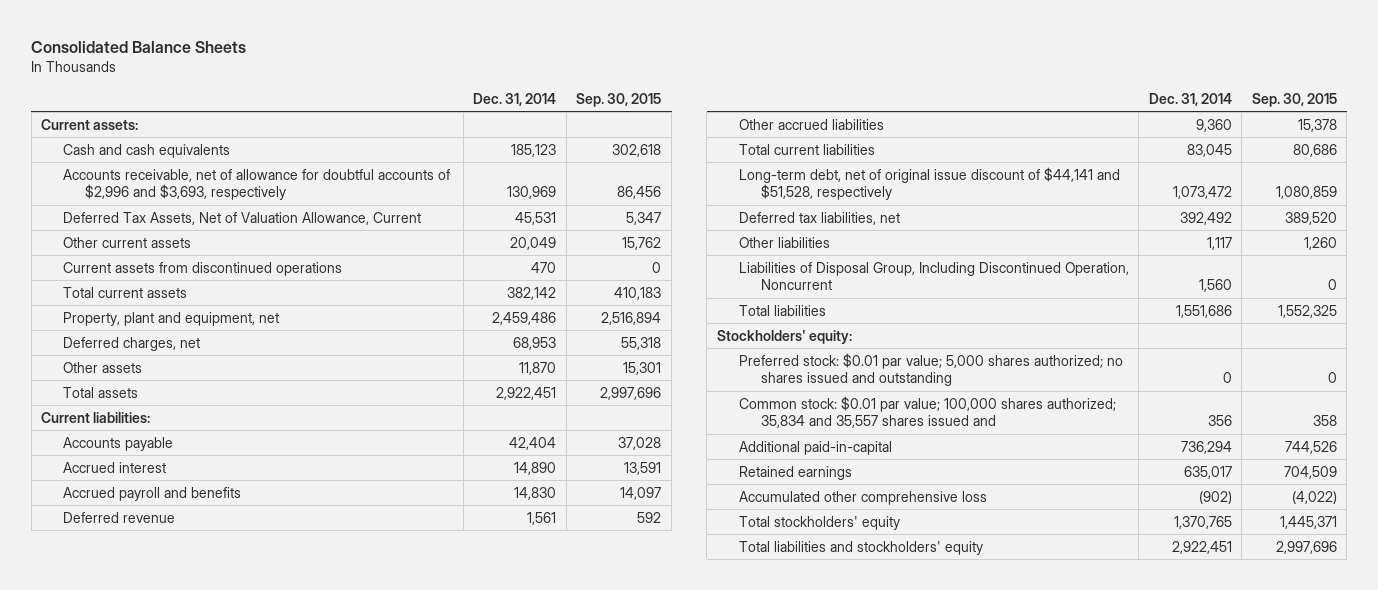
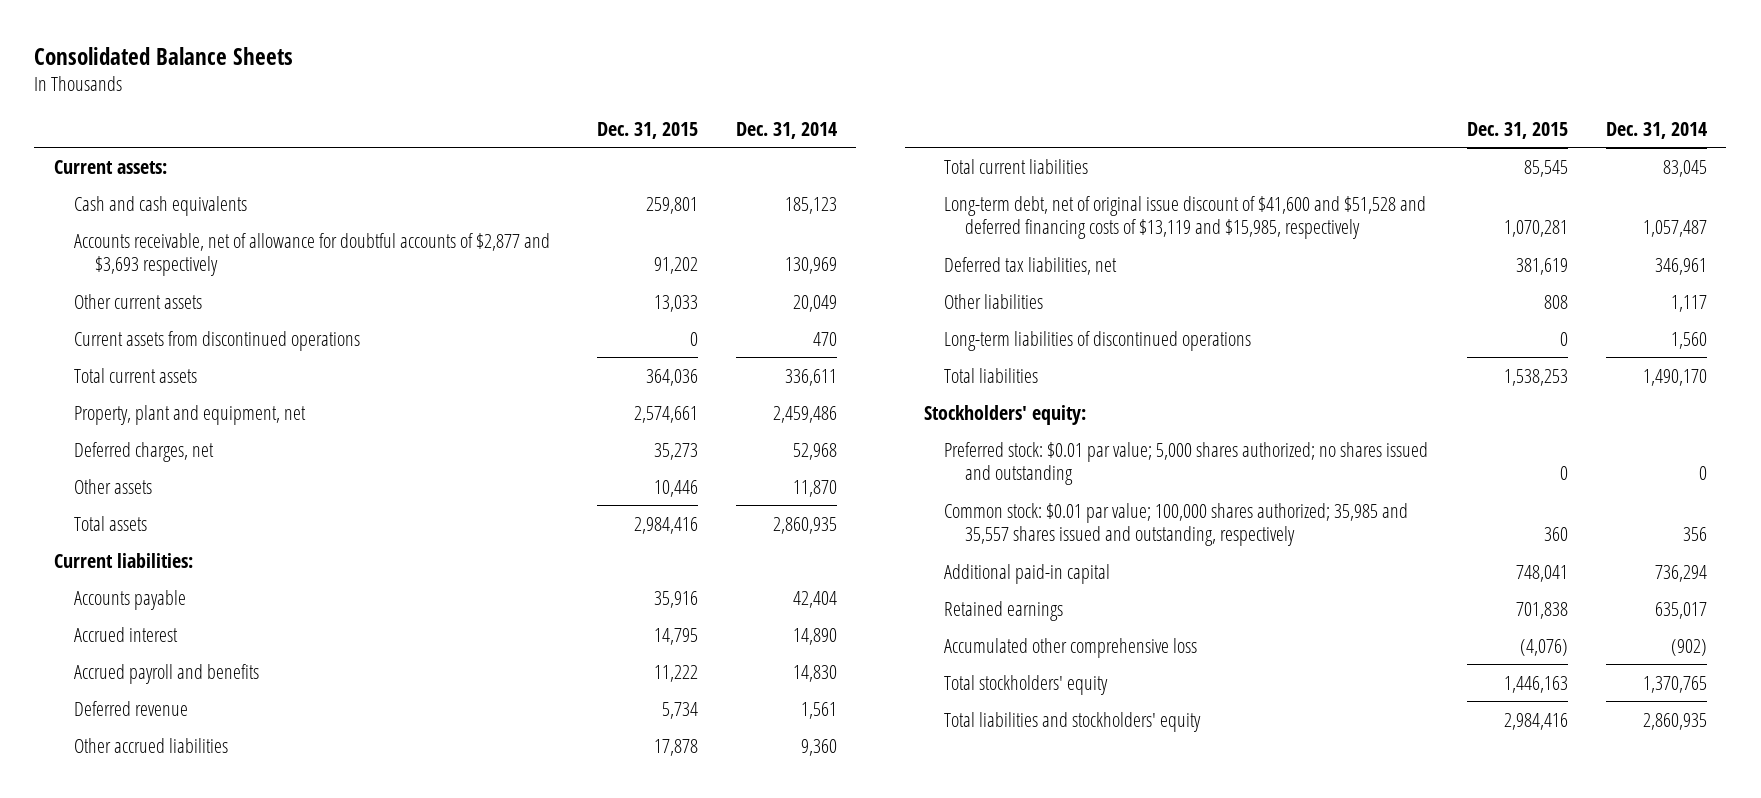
- | Dec. 31, 2014 | Sep. 30, 2015
+ | Dec. 31, 2015 | Dec. 31, 2014
- Accounts receivable, net of allowance for doubtful accounts of $2,996 and $3,693, respectively | 130,969 | 86,456
- Deferred Tax Assets, Net of Valuation Allowance, Current | 45,531 | 5,347
+ Accounts receivable, net of allowance for doubtful accounts of $2,877 and $3,693 respectively | 91,202 | 130,969
- Total current assets | 382,142 | 410,183
+ Total current assets | 364,036 | 336,611
- Deferred charges, net | 68,953 | 55,318
+ Deferred charges, net | 35,273 | 52,968
- Total assets | 2,922,451 | 2,997,696
+ Total assets | 2,984,416 | 2,860,935
- Long-term debt, net of original issue discount of $44,141 and $51,528, respectively | 1,073,472 | 1,080,859
- Deferred tax liabilities, net | 392,492 | 389,520
+ Long-term debt, net of original issue discount of $41,600 and $51,528 and deferred financing costs of $13,119 and $15,985, respectively | 1,070,281 | 1,057,487
+ Deferred tax liabilities, net | 381,619 | 346,961
- Liabilities of Disposal Group, Including Discontinued Operation, Noncurrent | 1,560 | 0
- Total liabilities | 1,551,686 | 1,552,325
+ Long-term liabilities of discontinued operations | 0 | 1,560
+ Total liabilities | 1,538,253 | 1,490,170
- Common stock: $0.01 par value; 100,000 shares authorized; 35,834 and 35,557 shares issued and | 356 | 358
- Additional paid-in-capital | 736,294 | 744,526
+ Common stock: $0.01 par value; 100,000 shares authorized; 35,985 and 35,557 shares issued and outstanding, respectively | 360 | 356
+ Additional paid-in capital | 748,041 | 736,294
- Total liabilities and stockholders' equity | 2,922,451 | 2,997,696
+ Total liabilities and stockholders' equity | 2,984,416 | 2,860,935

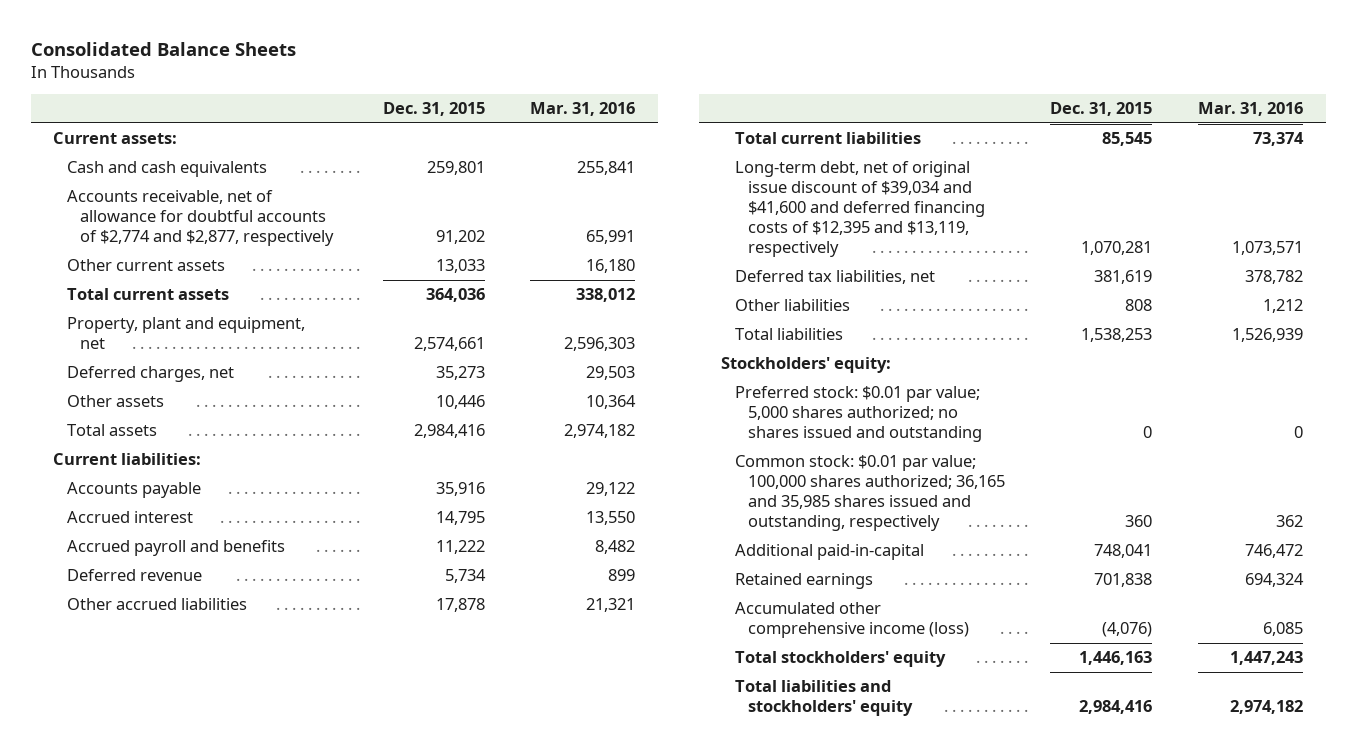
- | Dec. 31, 2015 | Dec. 31, 2014
+ | Dec. 31, 2015 | Mar. 31, 2016
- Accounts receivable, net of allowance for doubtful accounts of $2,877 and $3,693 respectively | 91,202 | 130,969
+ Accounts receivable, net of allowance for doubtful accounts of $2,774 and $2,877, respectively | 91,202 | 65,991
- Current assets from discontinued operations | 0 | 470
- Long-term debt, net of original issue discount of $41,600 and $51,528 and deferred financing costs of $13,119 and $15,985, respectively | 1,070,281 | 1,057,487
+ Long-term debt, net of original issue discount of $39,034 and $41,600 and deferred financing costs of $12,395 and $13,119, respectively | 1,070,281 | 1,073,571
- Long-term liabilities of discontinued operations | 0 | 1,560
- Common stock: $0.01 par value; 100,000 shares authorized; 35,985 and 35,557 shares issued and outstanding, respectively | 360 | 356
- Additional paid-in capital | 748,041 | 736,294
+ Common stock: $0.01 par value; 100,000 shares authorized; 36,165 and 35,985 shares issued and outstanding, respectively | 360 | 362
+ Additional paid-in-capital | 748,041 | 746,472
- Accumulated other comprehensive loss | (4,076) | (902)
+ Accumulated other comprehensive income (loss) | (4,076) | 6,085

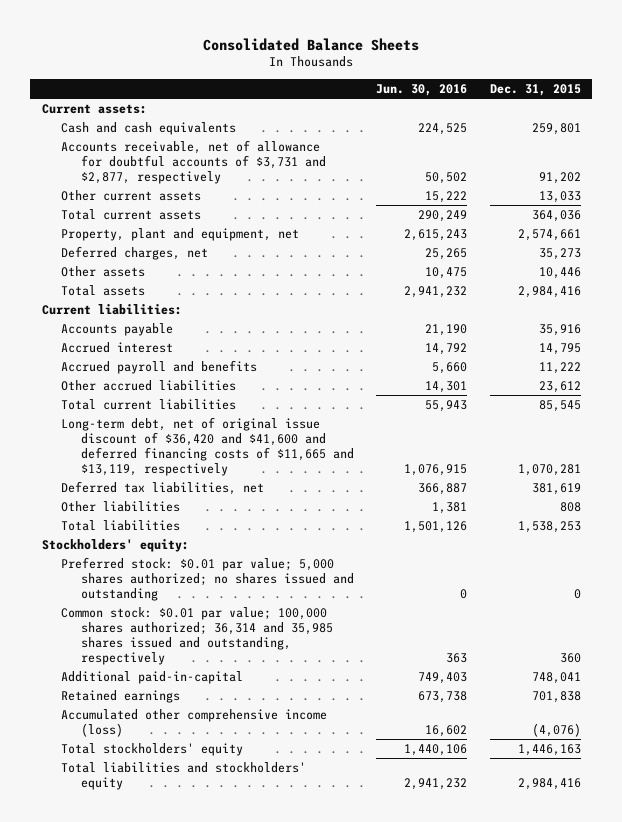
- | Dec. 31, 2015 | Mar. 31, 2016
+ | Jun. 30, 2016 | Dec. 31, 2015
- Accounts receivable, net of allowance for doubtful accounts of $2,774 and $2,877, respectively | 91,202 | 65,991
+ Accounts receivable, net of allowance for doubtful accounts of $3,731 and $2,877, respectively | 50,502 | 91,202
- Deferred revenue | 5,734 | 899
- Other accrued liabilities | 17,878 | 21,321
+ Other accrued liabilities | 14,301 | 23,612
- Long-term debt, net of original issue discount of $39,034 and $41,600 and deferred financing costs of $12,395 and $13,119, respectively | 1,070,281 | 1,073,571
+ Long-term debt, net of original issue discount of $36,420 and $41,600 and deferred financing costs of $11,665 and $13,119, respectively | 1,076,915 | 1,070,281
- Common stock: $0.01 par value; 100,000 shares authorized; 36,165 and 35,985 shares issued and outstanding, respectively | 360 | 362
+ Common stock: $0.01 par value; 100,000 shares authorized; 36,314 and 35,985 shares issued and outstanding, respectively | 363 | 360

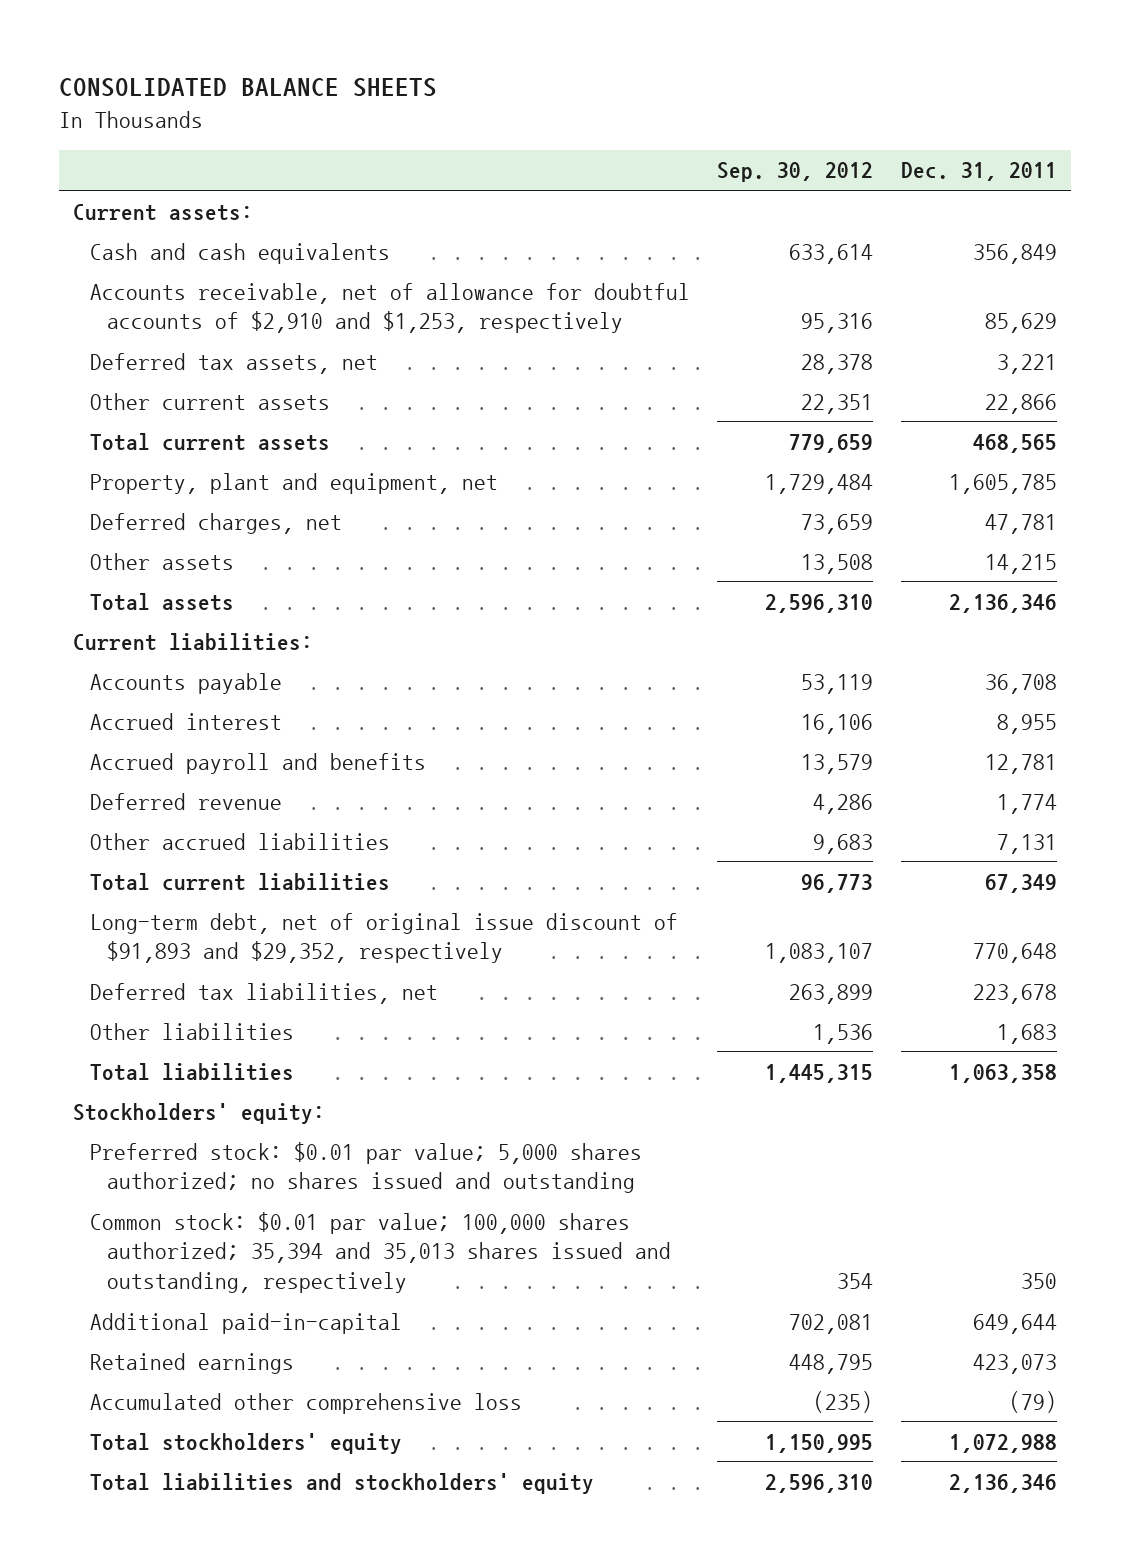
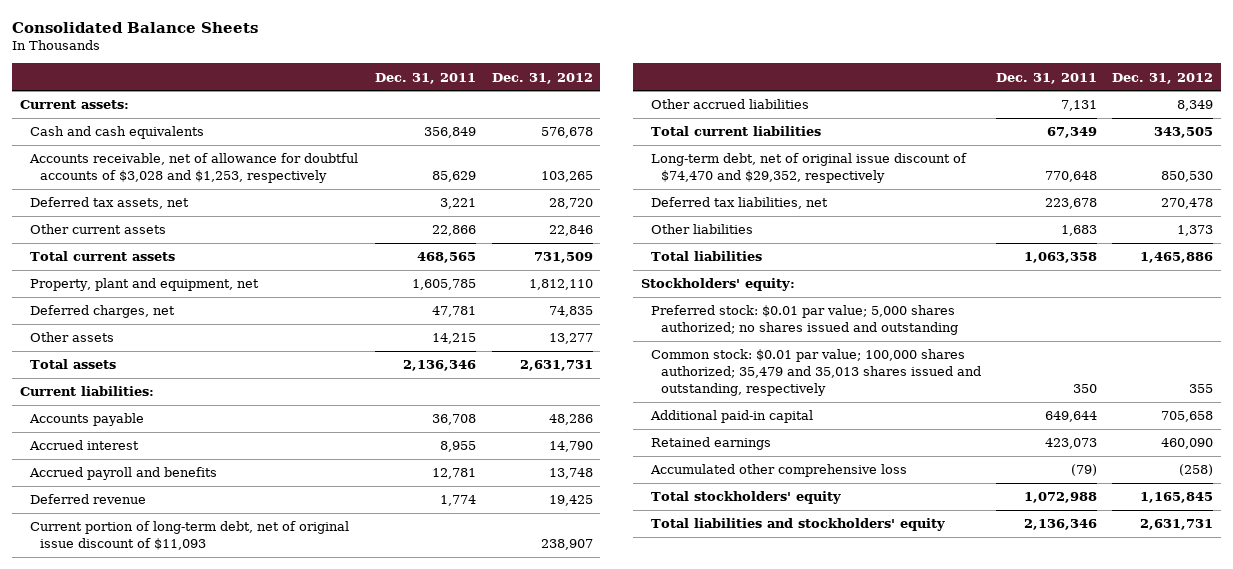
- CONSOLIDATED BALANCE SHEETS
+ Consolidated Balance Sheets
- | Sep. 30, 2012 | Dec. 31, 2011
+ | Dec. 31, 2011 | Dec. 31, 2012
- Accounts receivable, net of allowance for doubtful accounts of $2,910 and $1,253, respectively | 95,316 | 85,629
+ Accounts receivable, net of allowance for doubtful accounts of $3,028 and $1,253, respectively | 85,629 | 103,265
+ Current portion of long-term debt, net of original issue discount of $11,093 | | 238,907
- Long-term debt, net of original issue discount of $91,893 and $29,352, respectively | 1,083,107 | 770,648
+ Long-term debt, net of original issue discount of $74,470 and $29,352, respectively | 770,648 | 850,530
- Common stock: $0.01 par value; 100,000 shares authorized; 35,394 and 35,013 shares issued and outstanding, respectively | 354 | 350
- Additional paid-in-capital | 702,081 | 649,644
+ Common stock: $0.01 par value; 100,000 shares authorized; 35,479 and 35,013 shares issued and outstanding, respectively | 350 | 355
+ Additional paid-in capital | 649,644 | 705,658

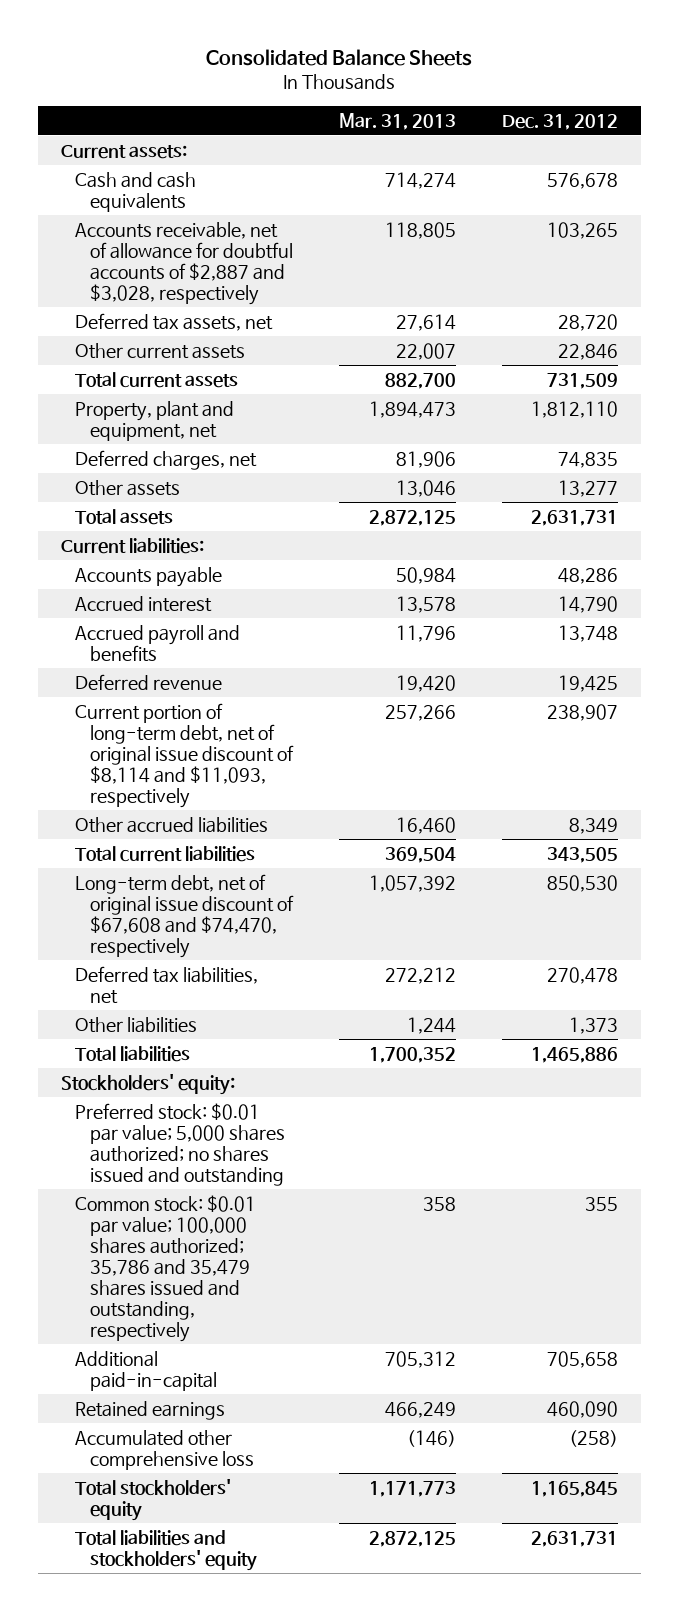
- | Dec. 31, 2011 | Dec. 31, 2012
+ | Mar. 31, 2013 | Dec. 31, 2012
- Accounts receivable, net of allowance for doubtful accounts of $3,028 and $1,253, respectively | 85,629 | 103,265
+ Accounts receivable, net of allowance for doubtful accounts of $2,887 and $3,028, respectively | 118,805 | 103,265
- Current portion of long-term debt, net of original issue discount of $11,093 | | 238,907
+ Current portion of long-term debt, net of original issue discount of $8,114 and $11,093, respectively | 257,266 | 238,907
- Long-term debt, net of original issue discount of $74,470 and $29,352, respectively | 770,648 | 850,530
+ Long-term debt, net of original issue discount of $67,608 and $74,470, respectively | 1,057,392 | 850,530
- Common stock: $0.01 par value; 100,000 shares authorized; 35,479 and 35,013 shares issued and outstanding, respectively | 350 | 355
- Additional paid-in capital | 649,644 | 705,658
+ Common stock: $0.01 par value; 100,000 shares authorized; 35,786 and 35,479 shares issued and outstanding, respectively | 358 | 355
+ Additional paid-in-capital | 705,312 | 705,658

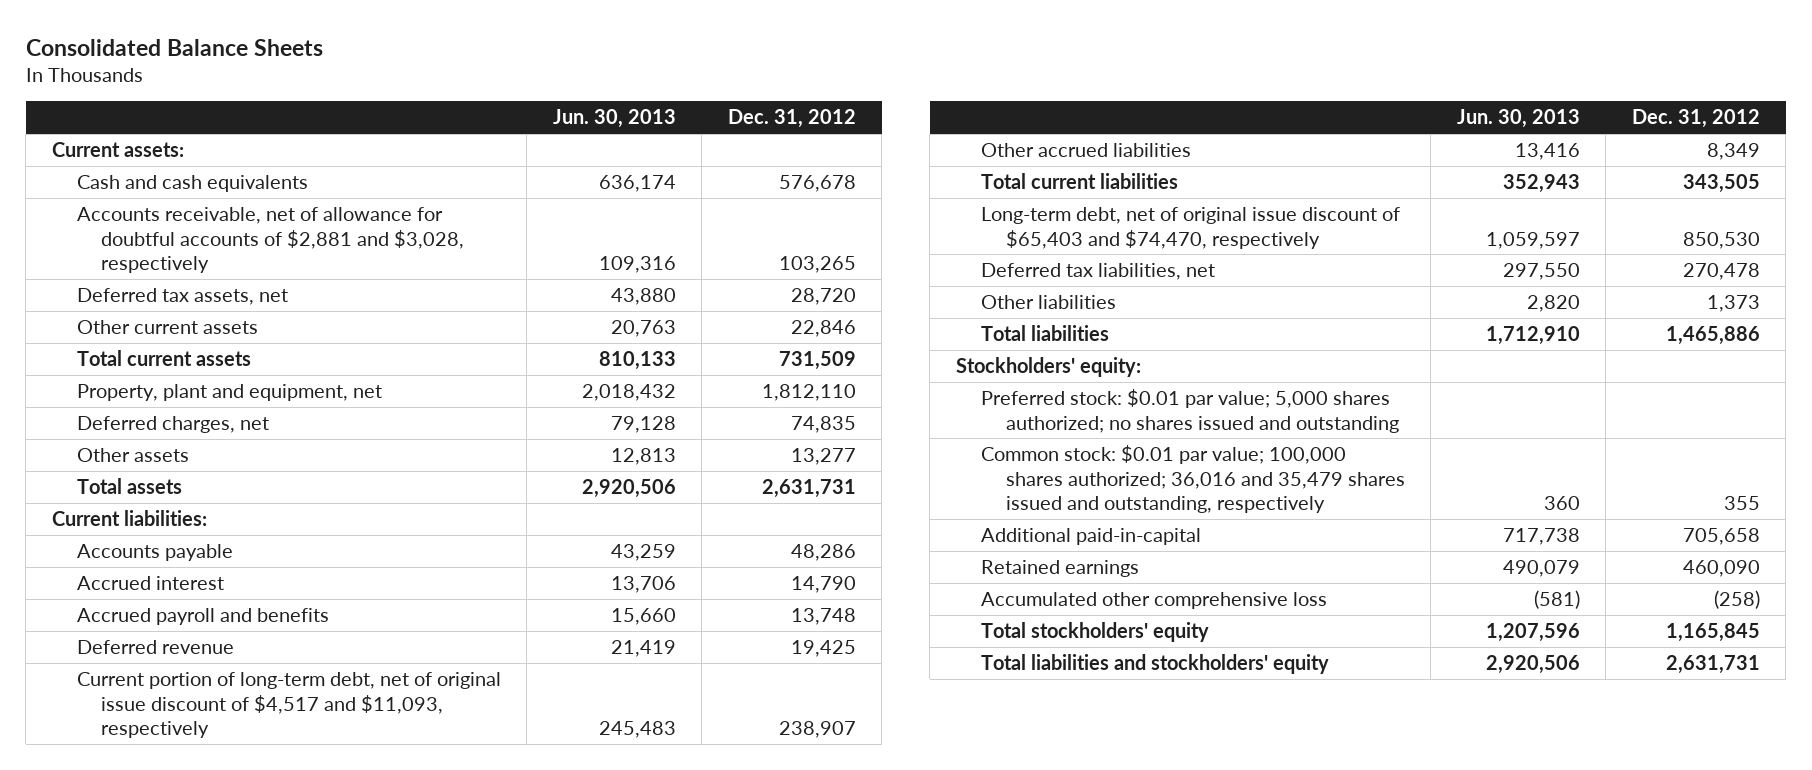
- | Mar. 31, 2013 | Dec. 31, 2012
+ | Jun. 30, 2013 | Dec. 31, 2012
- Accounts receivable, net of allowance for doubtful accounts of $2,887 and $3,028, respectively | 118,805 | 103,265
+ Accounts receivable, net of allowance for doubtful accounts of $2,881 and $3,028, respectively | 109,316 | 103,265
- Current portion of long-term debt, net of original issue discount of $8,114 and $11,093, respectively | 257,266 | 238,907
+ Current portion of long-term debt, net of original issue discount of $4,517 and $11,093, respectively | 245,483 | 238,907
- Long-term debt, net of original issue discount of $67,608 and $74,470, respectively | 1,057,392 | 850,530
+ Long-term debt, net of original issue discount of $65,403 and $74,470, respectively | 1,059,597 | 850,530
- Common stock: $0.01 par value; 100,000 shares authorized; 35,786 and 35,479 shares issued and outstanding, respectively | 358 | 355
+ Common stock: $0.01 par value; 100,000 shares authorized; 36,016 and 35,479 shares issued and outstanding, respectively | 360 | 355

